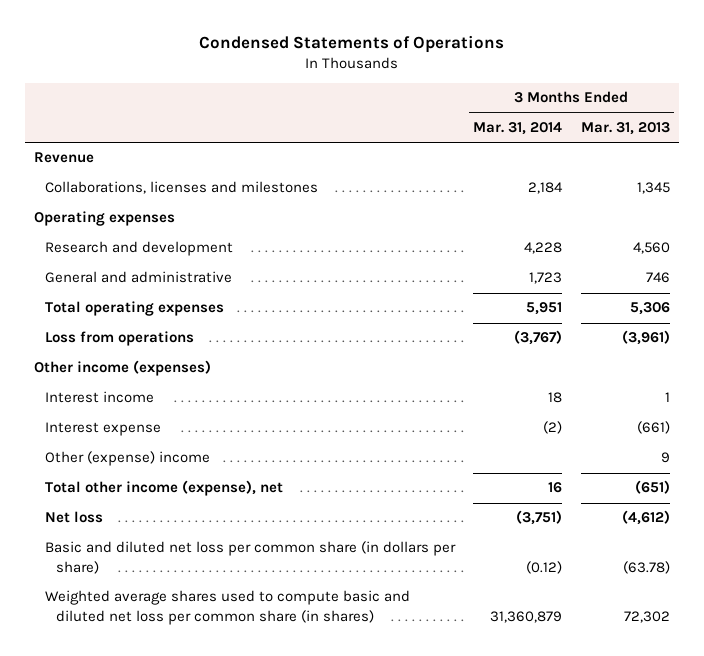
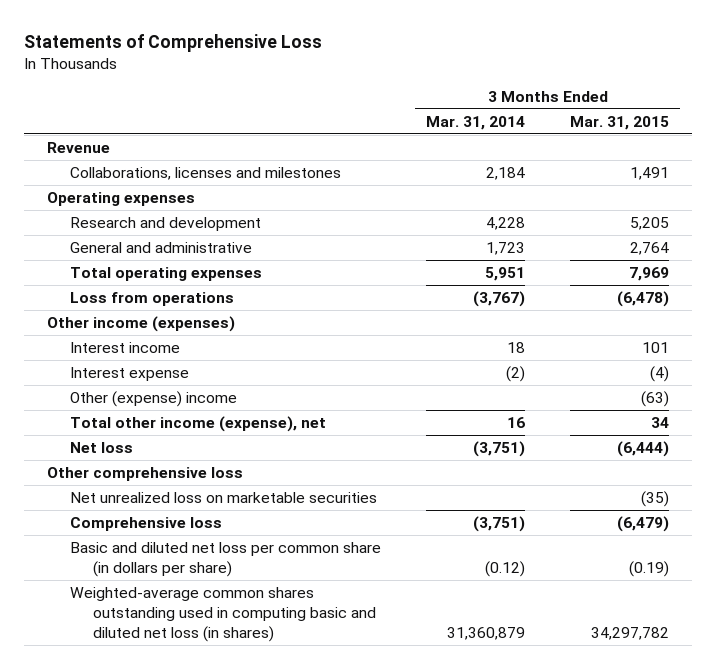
- Condensed Statements of Operations
+ Statements of Comprehensive Loss
- | 3 Months Ended Mar. 31, 2014 | 3 Months Ended Mar. 31, 2013
+ | 3 Months Ended Mar. 31, 2014 | 3 Months Ended Mar. 31, 2015
+ Other comprehensive loss
+ Net unrealized loss on marketable securities | | (35)
+ Comprehensive loss | (3,751) | (6,479)
- Weighted average shares used to compute basic and diluted net loss per common share (in shares) | 31,360,879 | 72,302
+ Weighted-average common shares outstanding used in computing basic and diluted net loss (in shares) | 31,360,879 | 34,297,782

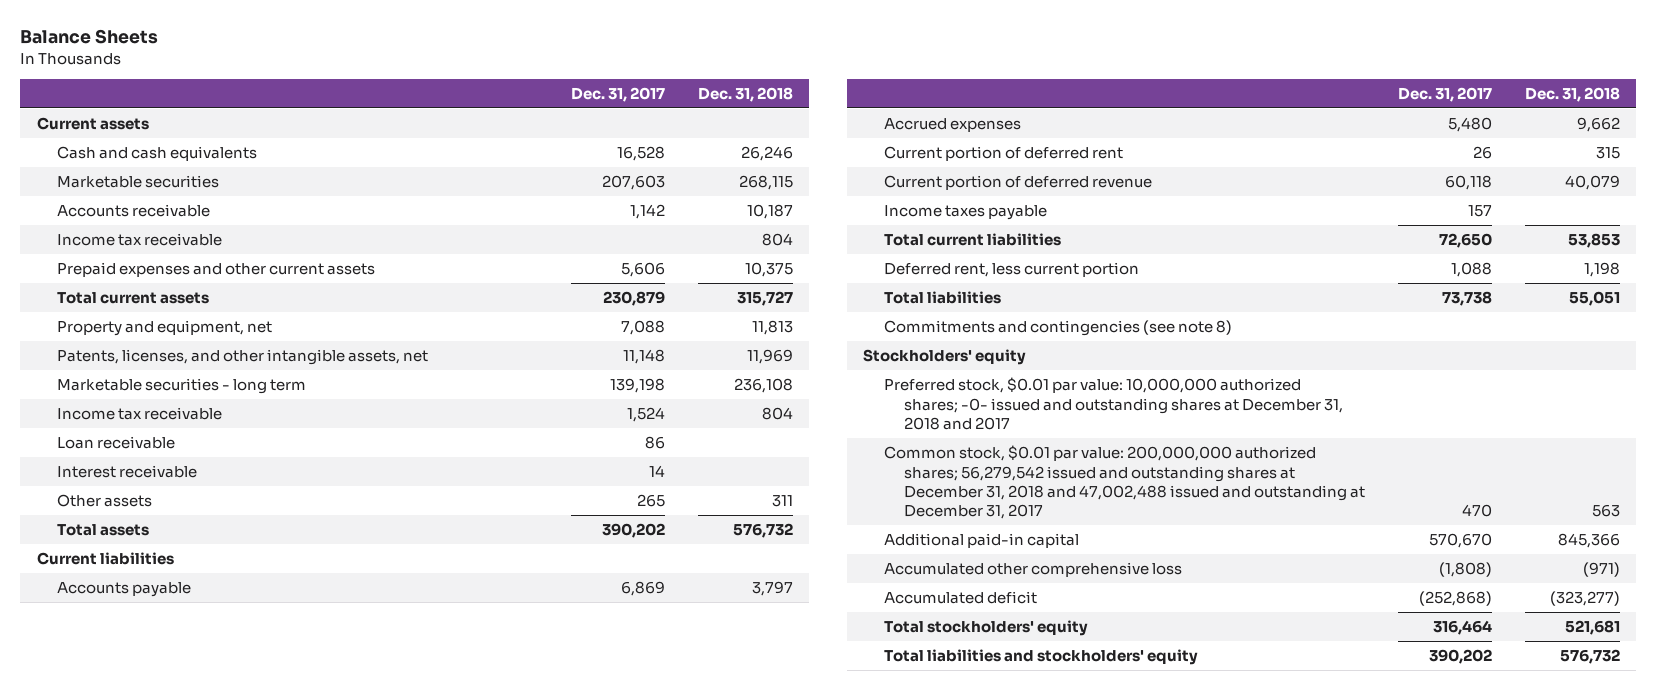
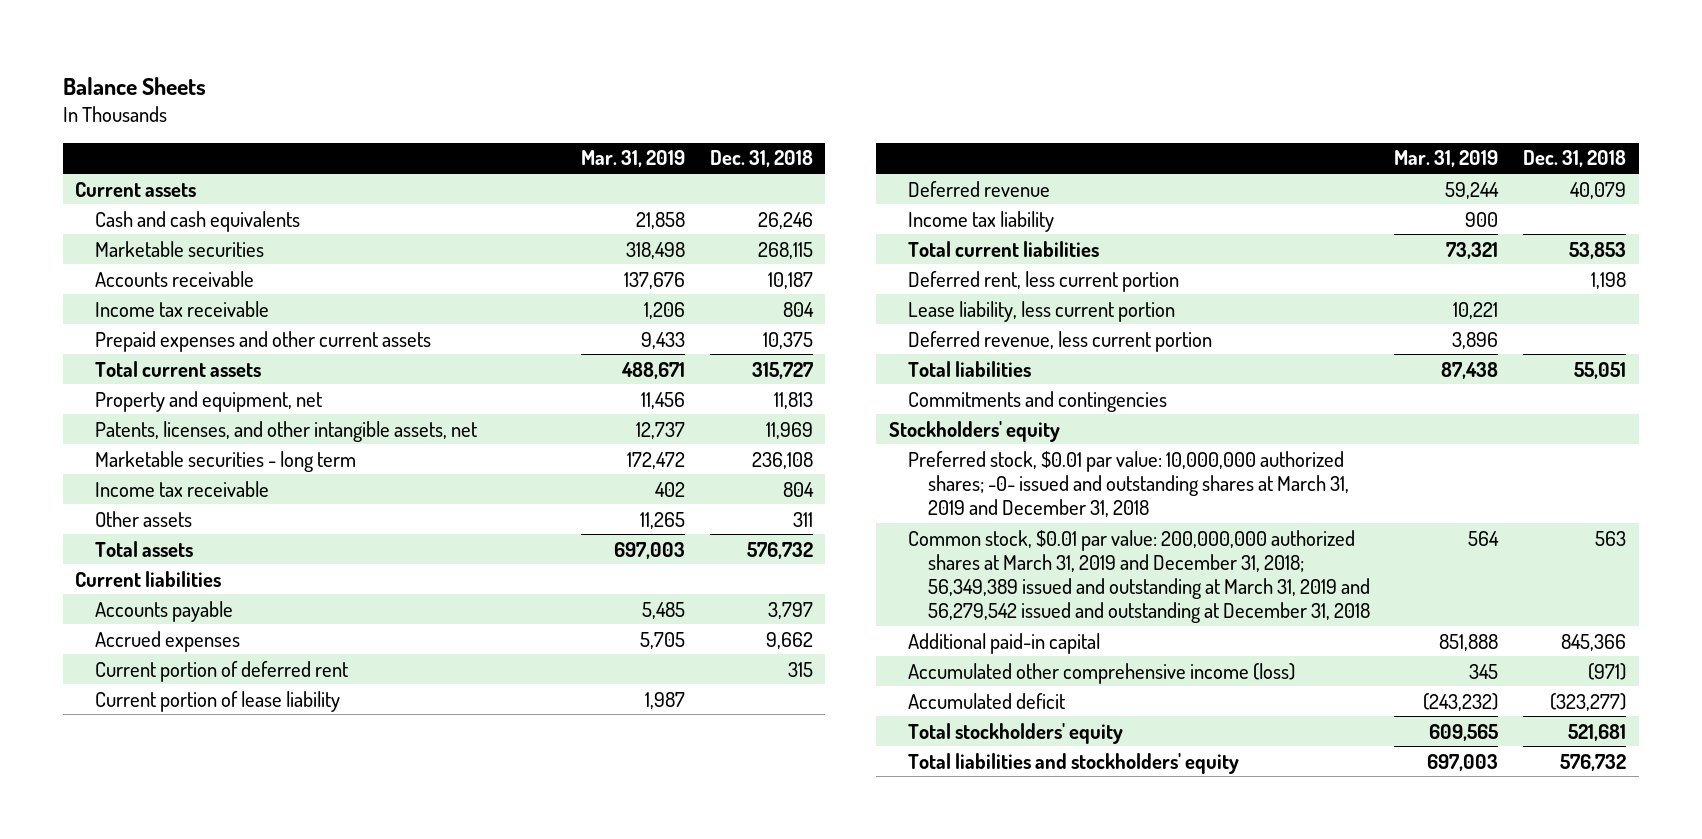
- | Dec. 31, 2017 | Dec. 31, 2018
+ | Mar. 31, 2019 | Dec. 31, 2018
- Loan receivable | 86 |
- Interest receivable | 14 |
- Current portion of deferred revenue | 60,118 | 40,079
- Income taxes payable | 157 |
+ Current portion of lease liability | 1,987 |
+ Deferred revenue | 59,244 | 40,079
+ Income tax liability | 900 |
+ Lease liability, less current portion | 10,221 |
+ Deferred revenue, less current portion | 3,896 |
- Commitments and contingencies (see note 8)
+ Commitments and contingencies
- Preferred stock, $0.01 par value: 10,000,000 authorized shares; -0- issued and outstanding shares at December 31, 2018 and 2017
- Common stock, $0.01 par value: 200,000,000 authorized shares; 56,279,542 issued and outstanding shares at December 31, 2018 and 47,002,488 issued and outstanding at December 31, 2017 | 470 | 563
+ Preferred stock, $0.01 par value: 10,000,000 authorized shares; -0- issued and outstanding shares at March 31, 2019 and December 31, 2018
+ Common stock, $0.01 par value: 200,000,000 authorized shares at March 31, 2019 and December 31, 2018; 56,349,389 issued and outstanding at March 31, 2019 and 56,279,542 issued and outstanding at December 31, 2018 | 564 | 563
- Accumulated other comprehensive loss | (1,808) | (971)
+ Accumulated other comprehensive income (loss) | 345 | (971)

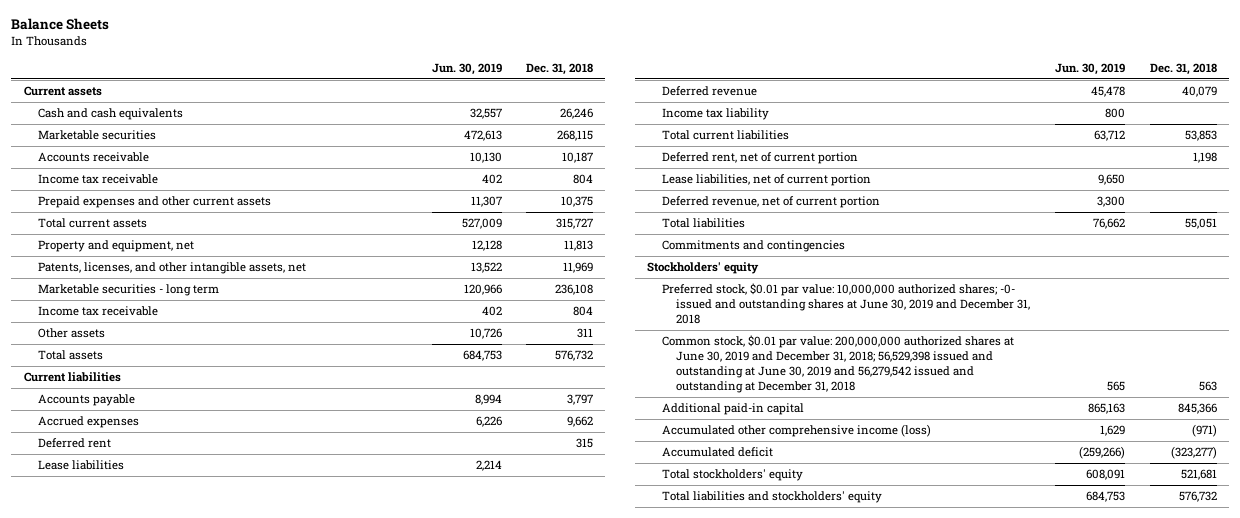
- | Mar. 31, 2019 | Dec. 31, 2018
+ | Jun. 30, 2019 | Dec. 31, 2018
- Current portion of deferred rent | | 315
- Current portion of lease liability | 1,987 |
+ Deferred rent | | 315
+ Lease liabilities | 2,214 |
- Deferred rent, less current portion | | 1,198
- Lease liability, less current portion | 10,221 |
- Deferred revenue, less current portion | 3,896 |
+ Deferred rent, net of current portion | | 1,198
+ Lease liabilities, net of current portion | 9,650 |
+ Deferred revenue, net of current portion | 3,300 |
- Preferred stock, $0.01 par value: 10,000,000 authorized shares; -0- issued and outstanding shares at March 31, 2019 and December 31, 2018
- Common stock, $0.01 par value: 200,000,000 authorized shares at March 31, 2019 and December 31, 2018; 56,349,389 issued and outstanding at March 31, 2019 and 56,279,542 issued and outstanding at December 31, 2018 | 564 | 563
+ Preferred stock, $0.01 par value: 10,000,000 authorized shares; -0- issued and outstanding shares at June 30, 2019 and December 31, 2018
+ Common stock, $0.01 par value: 200,000,000 authorized shares at June 30, 2019 and December 31, 2018; 56,529,398 issued and outstanding at June 30, 2019 and 56,279,542 issued and outstanding at December 31, 2018 | 565 | 563

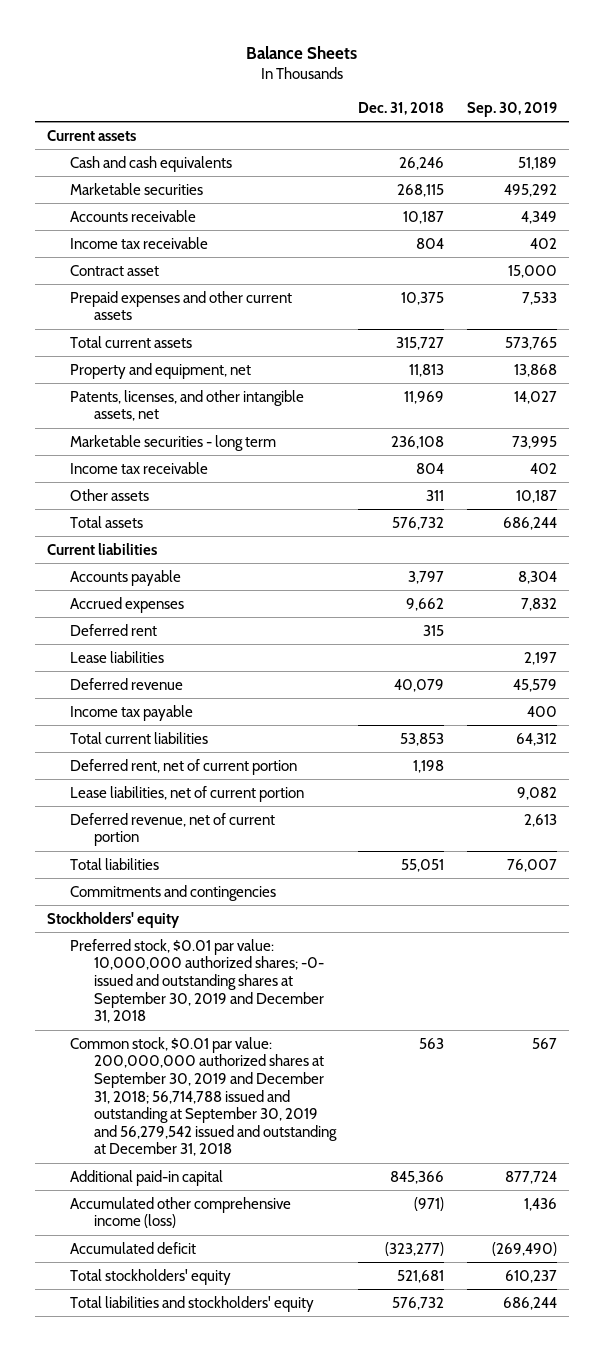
- | Jun. 30, 2019 | Dec. 31, 2018
+ | Dec. 31, 2018 | Sep. 30, 2019
+ Contract asset | | 15,000
- Income tax liability | 800 |
+ Income tax payable | | 400
- Preferred stock, $0.01 par value: 10,000,000 authorized shares; -0- issued and outstanding shares at June 30, 2019 and December 31, 2018
- Common stock, $0.01 par value: 200,000,000 authorized shares at June 30, 2019 and December 31, 2018; 56,529,398 issued and outstanding at June 30, 2019 and 56,279,542 issued and outstanding at December 31, 2018 | 565 | 563
+ Preferred stock, $0.01 par value: 10,000,000 authorized shares; -0- issued and outstanding shares at September 30, 2019 and December 31, 2018
+ Common stock, $0.01 par value: 200,000,000 authorized shares at September 30, 2019 and December 31, 2018; 56,714,788 issued and outstanding at September 30, 2019 and 56,279,542 issued and outstanding at December 31, 2018 | 563 | 567

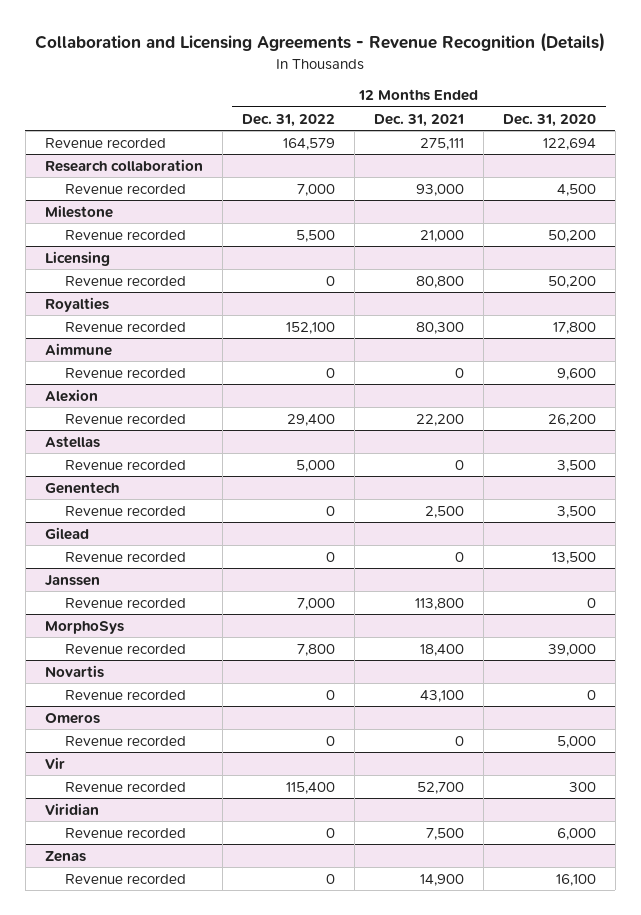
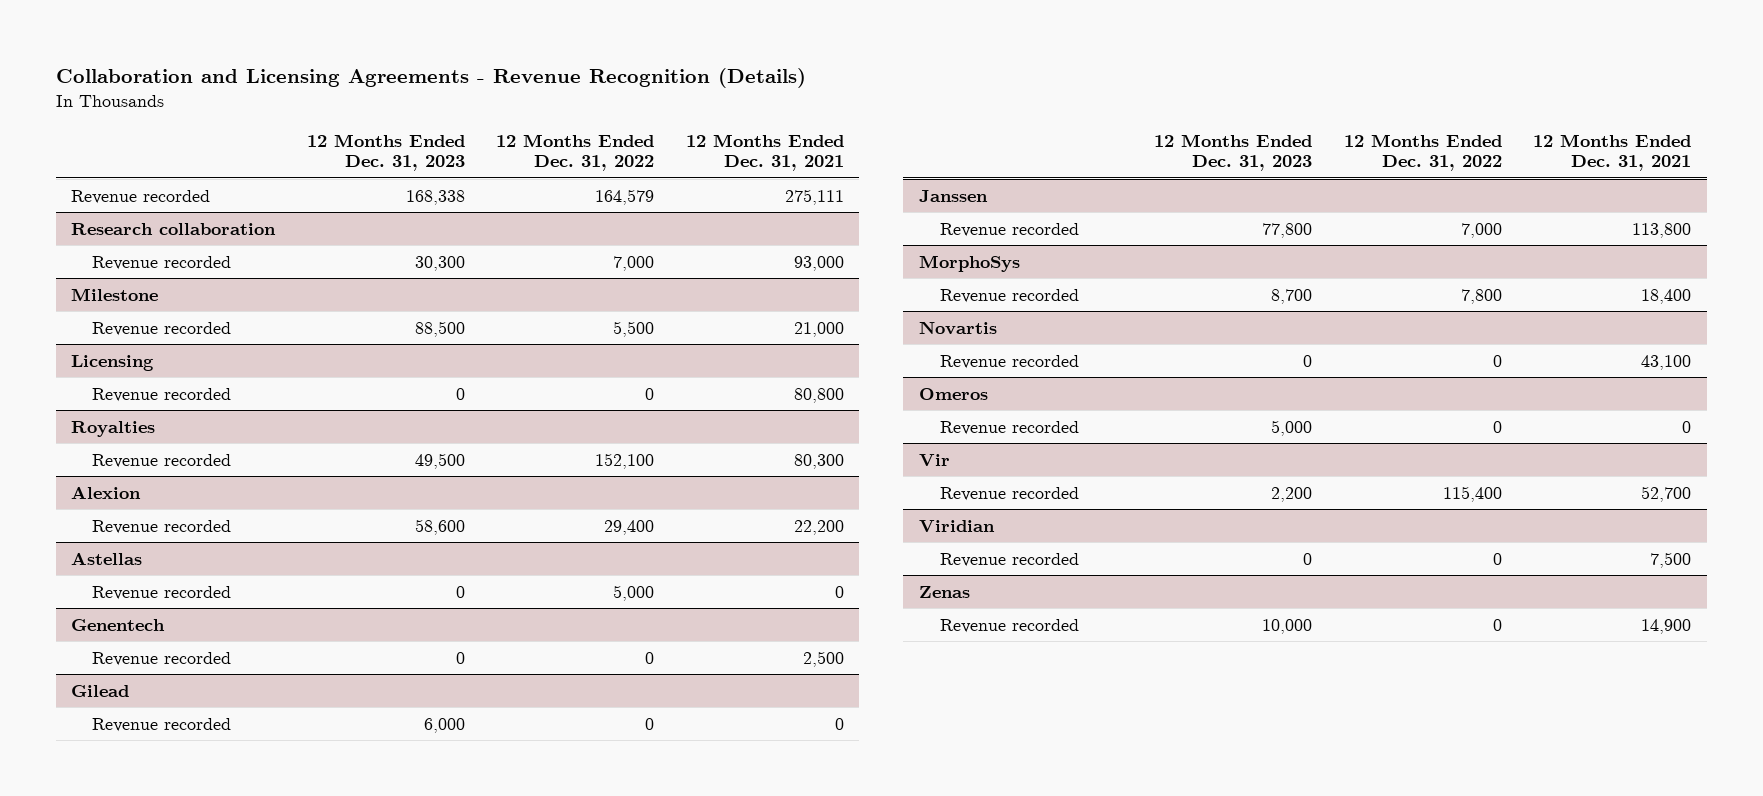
- | 12 Months Ended Dec. 31, 2022 | 12 Months Ended Dec. 31, 2021 | 12 Months Ended Dec. 31, 2020
+ | 12 Months Ended Dec. 31, 2023 | 12 Months Ended Dec. 31, 2022 | 12 Months Ended Dec. 31, 2021
- Aimmune
- Revenue recorded | 0 | 0 | 9,600

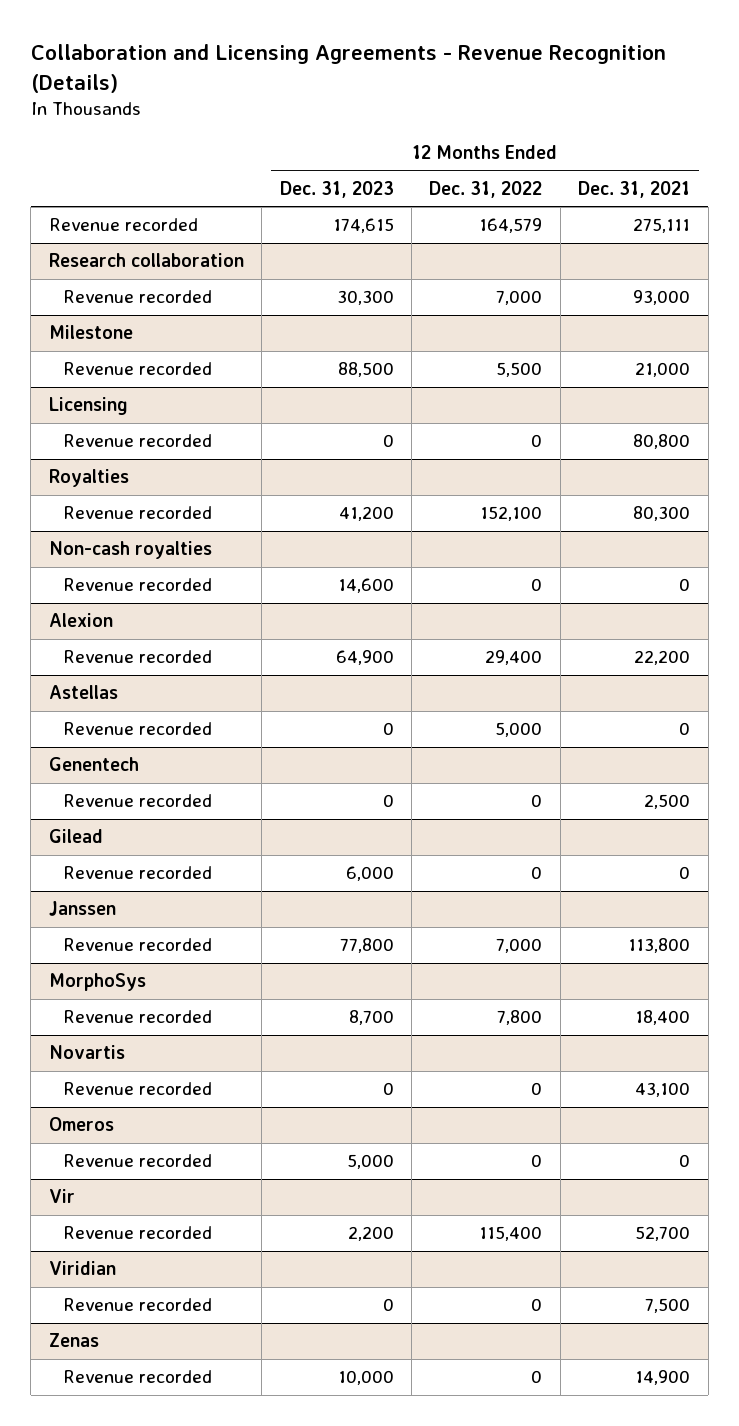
- Revenue recorded | 168,338 | 164,579 | 275,111
+ Revenue recorded | 174,615 | 164,579 | 275,111
@ Royalties
- Revenue recorded | 49,500 | 152,100 | 80,300
+ Revenue recorded | 41,200 | 152,100 | 80,300
+ Non-cash royalties
+ Revenue recorded | 14,600 | 0 | 0
@ Alexion
- Revenue recorded | 58,600 | 29,400 | 22,200
+ Revenue recorded | 64,900 | 29,400 | 22,200

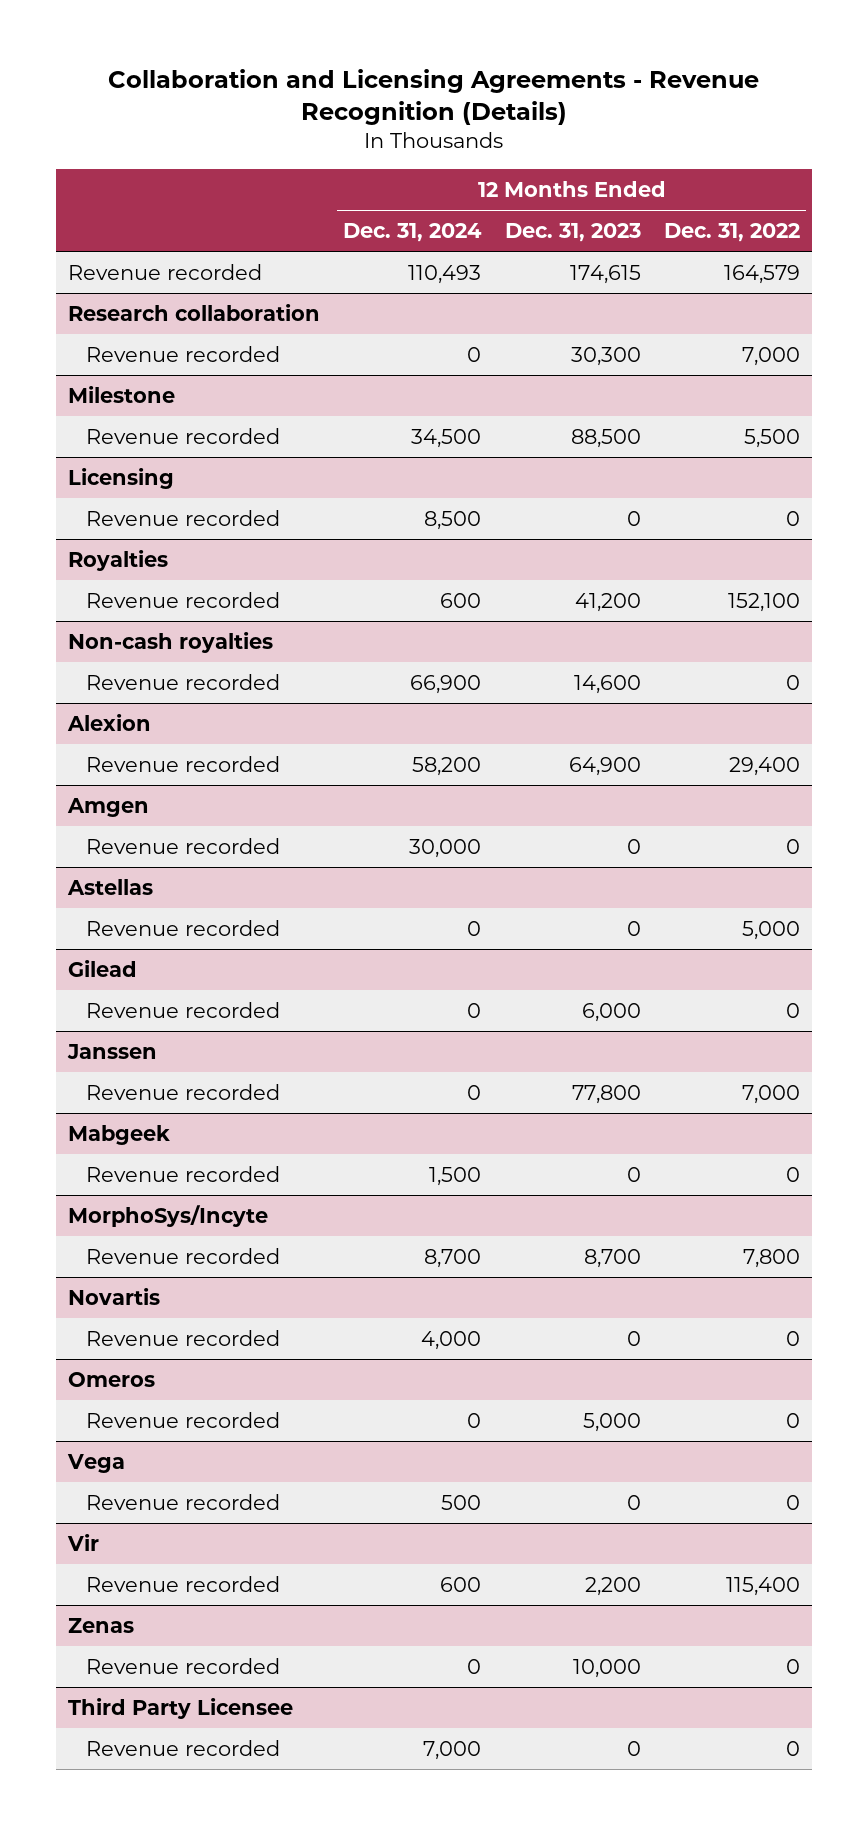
- | 12 Months Ended Dec. 31, 2023 | 12 Months Ended Dec. 31, 2022 | 12 Months Ended Dec. 31, 2021
+ | 12 Months Ended Dec. 31, 2024 | 12 Months Ended Dec. 31, 2023 | 12 Months Ended Dec. 31, 2022
+ Amgen
+ Revenue recorded | 30,000 | 0 | 0
- Genentech
- Revenue recorded | 0 | 0 | 2,500
- MorphoSys
+ Mabgeek
+ Revenue recorded | 1,500 | 0 | 0
+ MorphoSys/Incyte
+ Vega
+ Revenue recorded | 500 | 0 | 0
- Viridian
- Revenue recorded | 0 | 0 | 7,500
+ Third Party Licensee
+ Revenue recorded | 7,000 | 0 | 0

